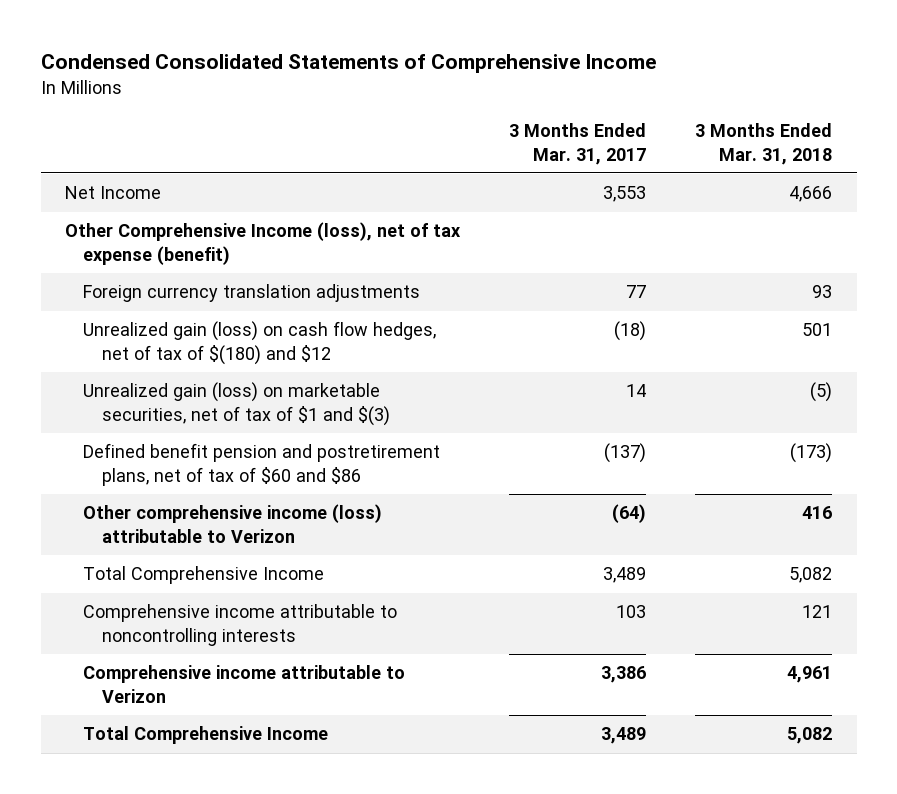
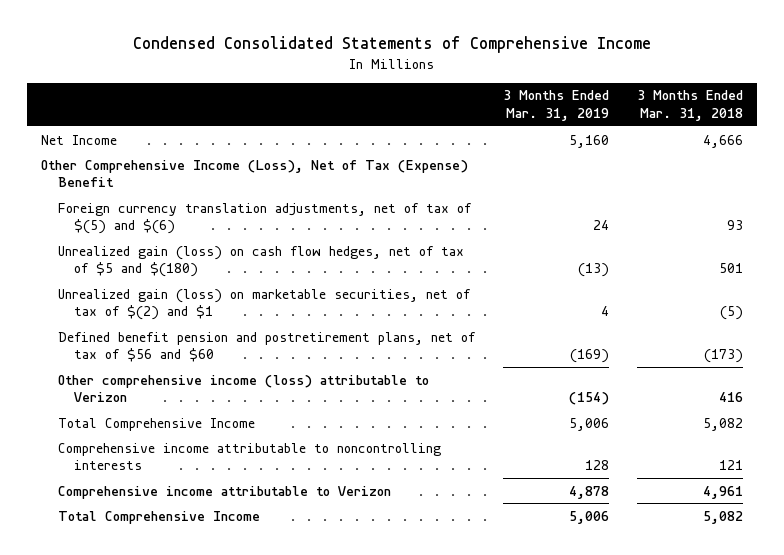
- | 3 Months Ended Mar. 31, 2017 | 3 Months Ended Mar. 31, 2018
+ | 3 Months Ended Mar. 31, 2019 | 3 Months Ended Mar. 31, 2018
- Other Comprehensive Income (loss), net of tax expense (benefit)
- Foreign currency translation adjustments | 77 | 93
- Unrealized gain (loss) on cash flow hedges, net of tax of $(180) and $12 | (18) | 501
- Unrealized gain (loss) on marketable securities, net of tax of $1 and $(3) | 14 | (5)
- Defined benefit pension and postretirement plans, net of tax of $60 and $86 | (137) | (173)
+ Other Comprehensive Income (Loss), Net of Tax (Expense) Benefit
+ Foreign currency translation adjustments, net of tax of $(5) and $(6) | 24 | 93
+ Unrealized gain (loss) on cash flow hedges, net of tax of $5 and $(180) | (13) | 501
+ Unrealized gain (loss) on marketable securities, net of tax of $(2) and $1 | 4 | (5)
+ Defined benefit pension and postretirement plans, net of tax of $56 and $60 | (169) | (173)

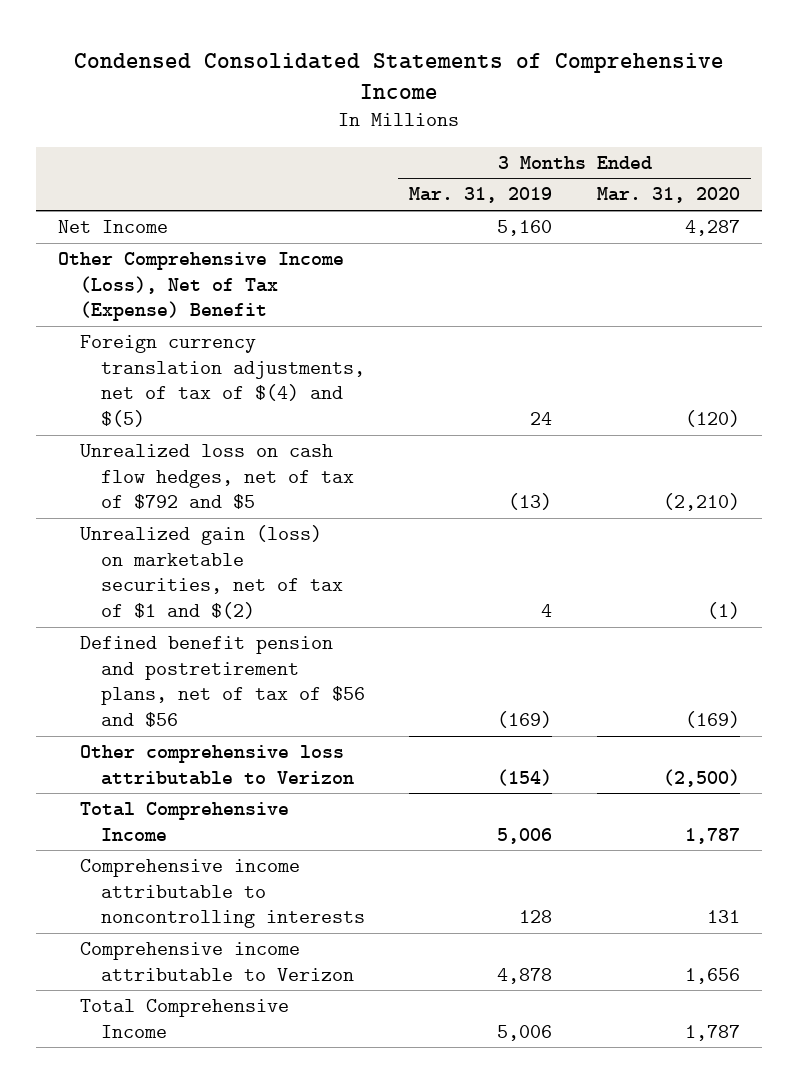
- | 3 Months Ended Mar. 31, 2019 | 3 Months Ended Mar. 31, 2018
+ | 3 Months Ended Mar. 31, 2019 | 3 Months Ended Mar. 31, 2020
- Foreign currency translation adjustments, net of tax of $(5) and $(6) | 24 | 93
- Unrealized gain (loss) on cash flow hedges, net of tax of $5 and $(180) | (13) | 501
- Unrealized gain (loss) on marketable securities, net of tax of $(2) and $1 | 4 | (5)
- Defined benefit pension and postretirement plans, net of tax of $56 and $60 | (169) | (173)
- Other comprehensive income (loss) attributable to Verizon | (154) | 416
+ Foreign currency translation adjustments, net of tax of $(4) and $(5) | 24 | (120)
+ Unrealized loss on cash flow hedges, net of tax of $792 and $5 | (13) | (2,210)
+ Unrealized gain (loss) on marketable securities, net of tax of $1 and $(2) | 4 | (1)
+ Defined benefit pension and postretirement plans, net of tax of $56 and $56 | (169) | (169)
+ Other comprehensive loss attributable to Verizon | (154) | (2,500)

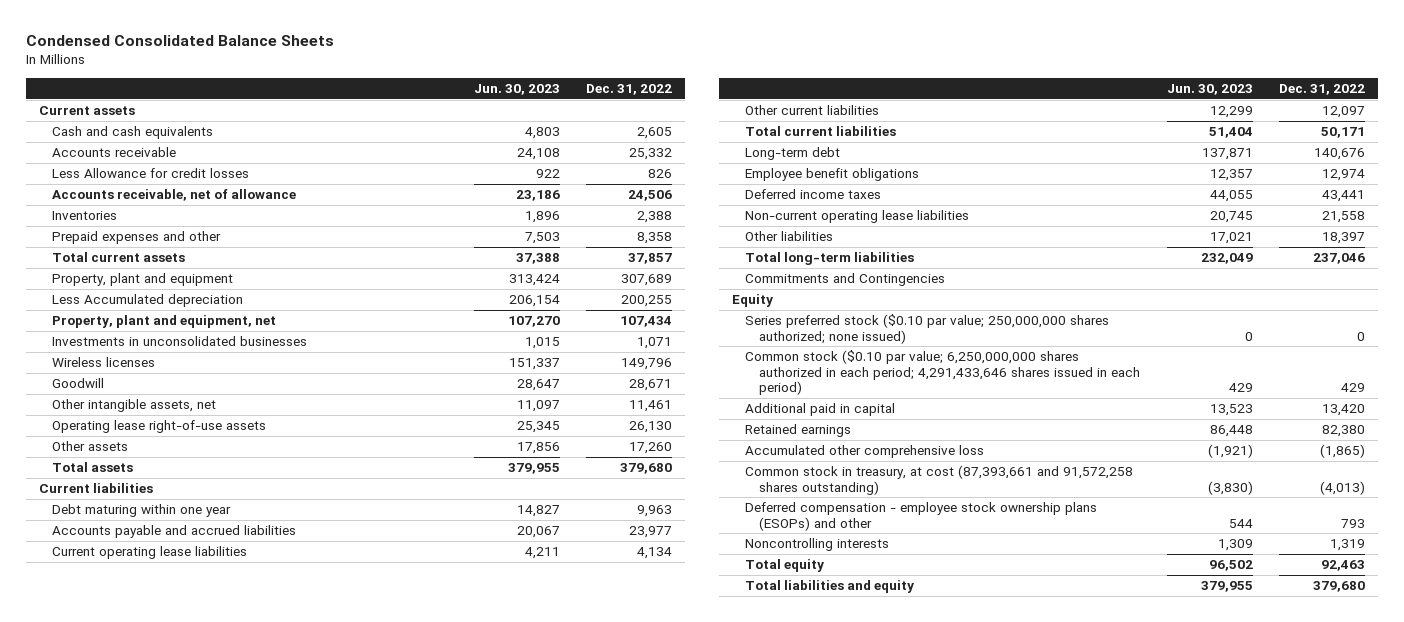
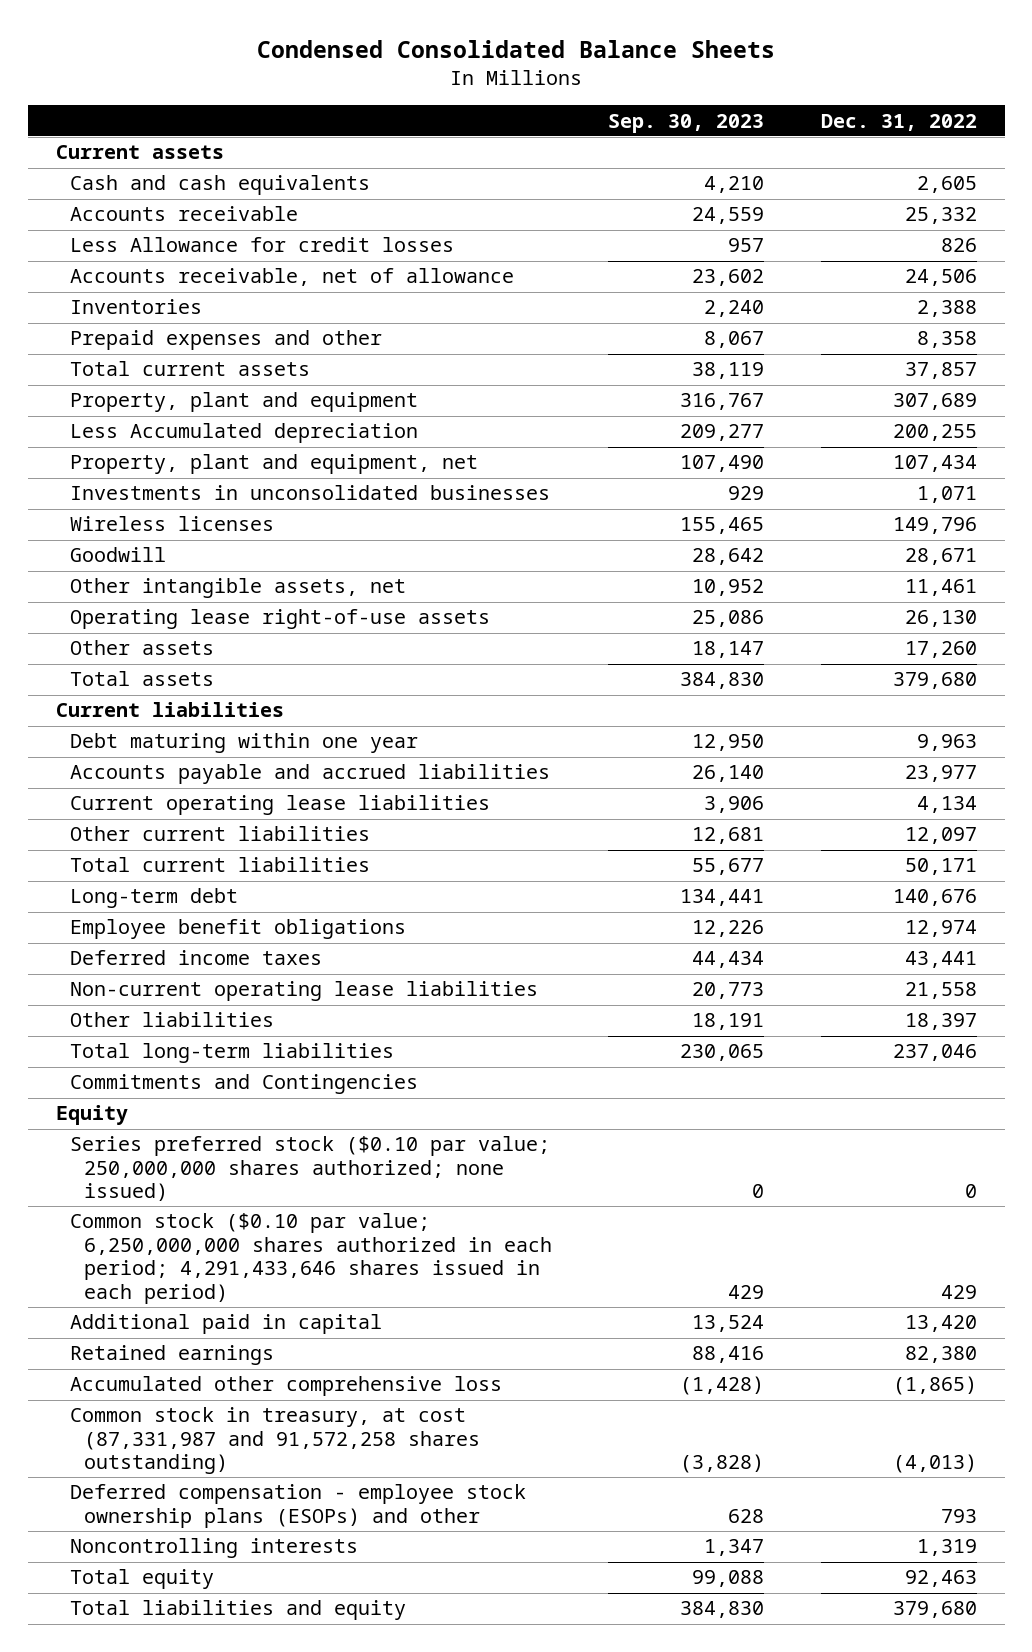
- | Jun. 30, 2023 | Dec. 31, 2022
+ | Sep. 30, 2023 | Dec. 31, 2022
- Common stock in treasury, at cost (87,393,661 and 91,572,258 shares outstanding) | (3,830) | (4,013)
+ Common stock in treasury, at cost (87,331,987 and 91,572,258 shares outstanding) | (3,828) | (4,013)

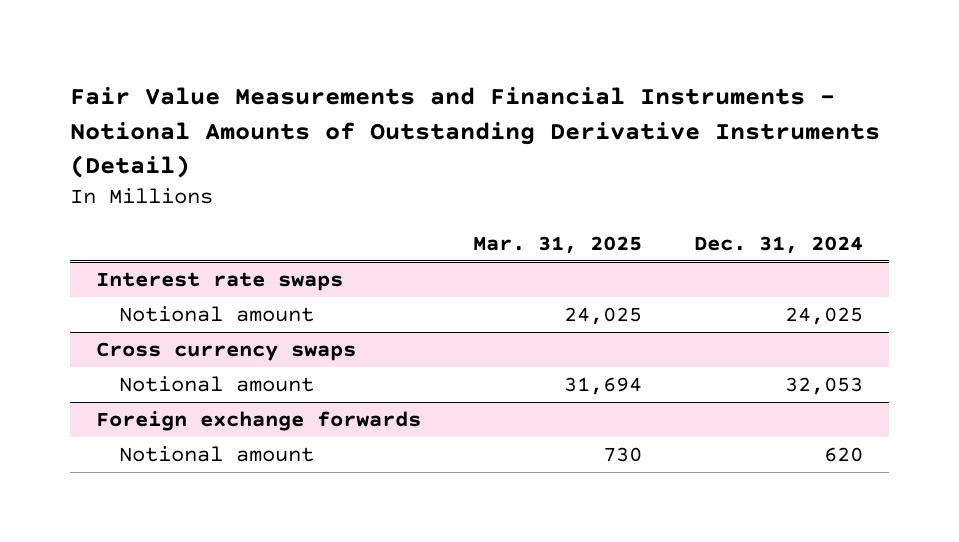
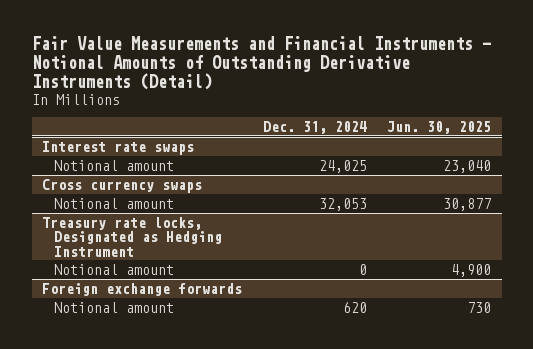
- | Mar. 31, 2025 | Dec. 31, 2024
+ | Dec. 31, 2024 | Jun. 30, 2025
+ Treasury rate locks, Designated as Hedging Instrument
+ Notional amount | 0 | 4,900

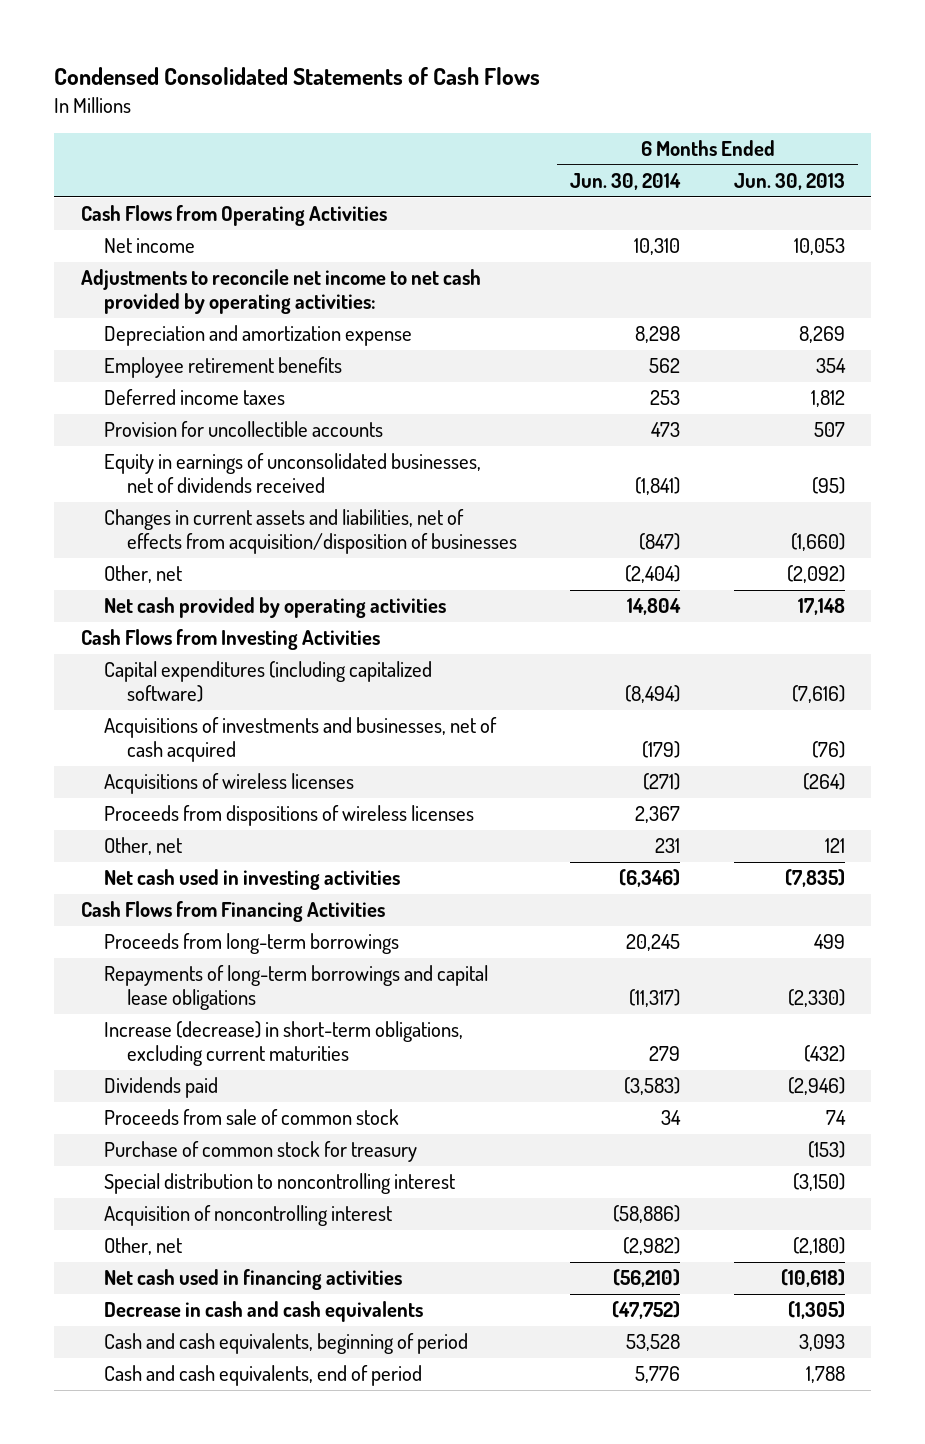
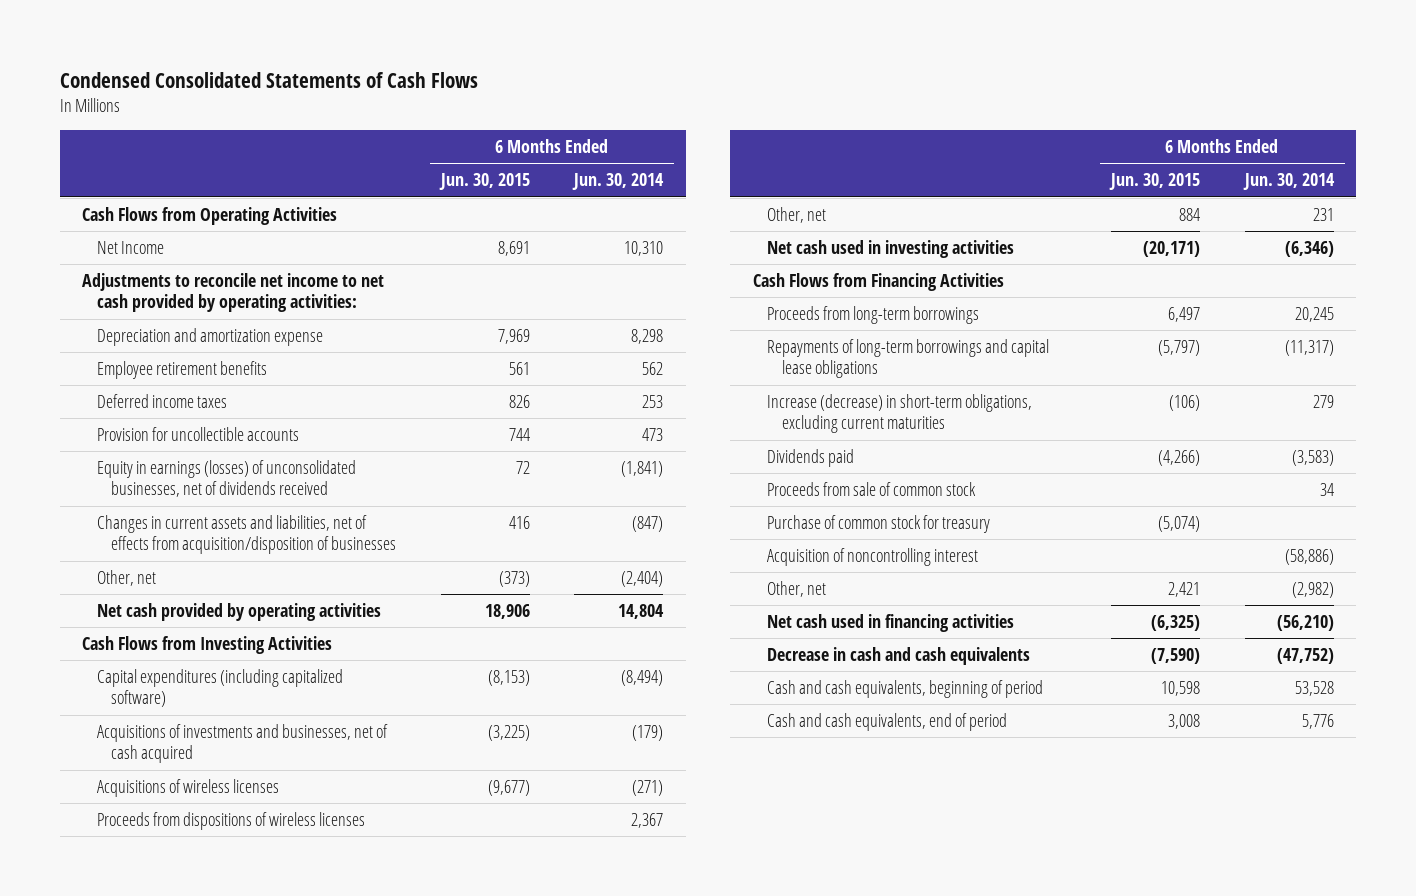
- | 6 Months Ended Jun. 30, 2014 | 6 Months Ended Jun. 30, 2013
+ | 6 Months Ended Jun. 30, 2015 | 6 Months Ended Jun. 30, 2014
- Net income | 10,310 | 10,053
+ Net Income | 8,691 | 10,310
- Equity in earnings of unconsolidated businesses, net of dividends received | (1,841) | (95)
+ Equity in earnings (losses) of unconsolidated businesses, net of dividends received | 72 | (1,841)
- Special distribution to noncontrolling interest | | (3,150)

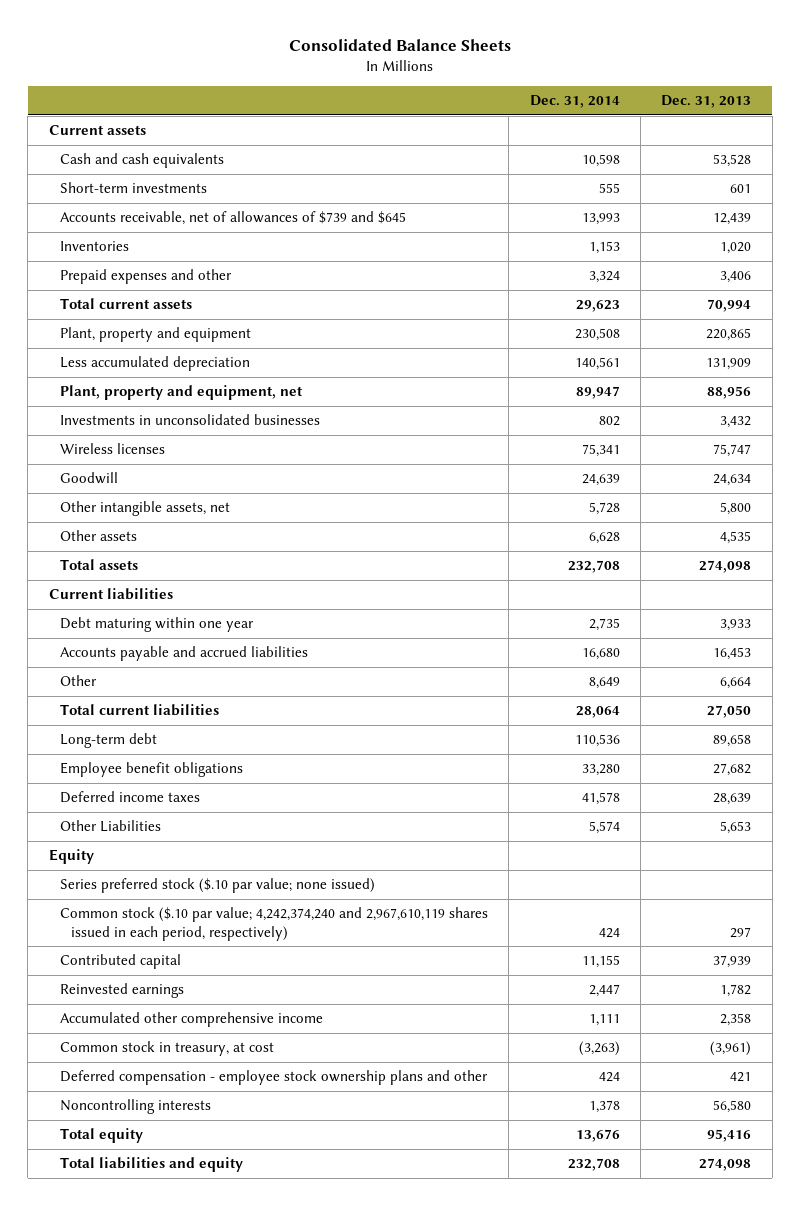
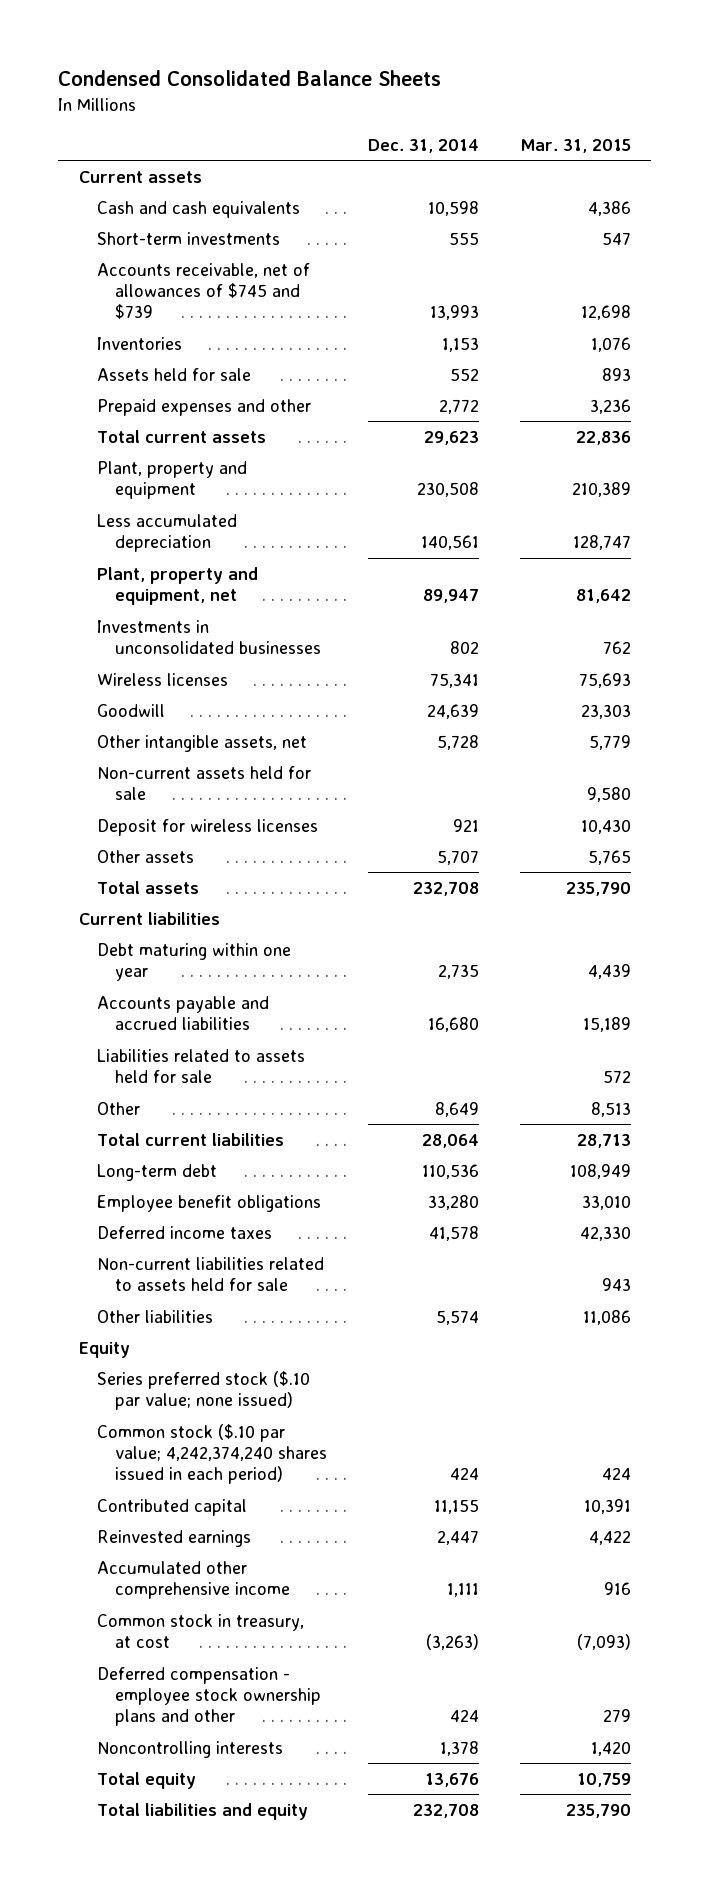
- Consolidated Balance Sheets
+ Condensed Consolidated Balance Sheets
- | Dec. 31, 2014 | Dec. 31, 2013
+ | Dec. 31, 2014 | Mar. 31, 2015
- Accounts receivable, net of allowances of $739 and $645 | 13,993 | 12,439
+ Accounts receivable, net of allowances of $745 and $739 | 13,993 | 12,698
- Prepaid expenses and other | 3,324 | 3,406
+ Assets held for sale | 552 | 893
+ Prepaid expenses and other | 2,772 | 3,236
- Other assets | 6,628 | 4,535
+ Non-current assets held for sale | | 9,580
+ Deposit for wireless licenses | 921 | 10,430
+ Other assets | 5,707 | 5,765
+ Liabilities related to assets held for sale | | 572
- Other Liabilities | 5,574 | 5,653
+ Non-current liabilities related to assets held for sale | | 943
+ Other liabilities | 5,574 | 11,086
- Common stock ($.10 par value; 4,242,374,240 and 2,967,610,119 shares issued in each period, respectively) | 424 | 297
+ Common stock ($.10 par value; 4,242,374,240 shares issued in each period) | 424 | 424

